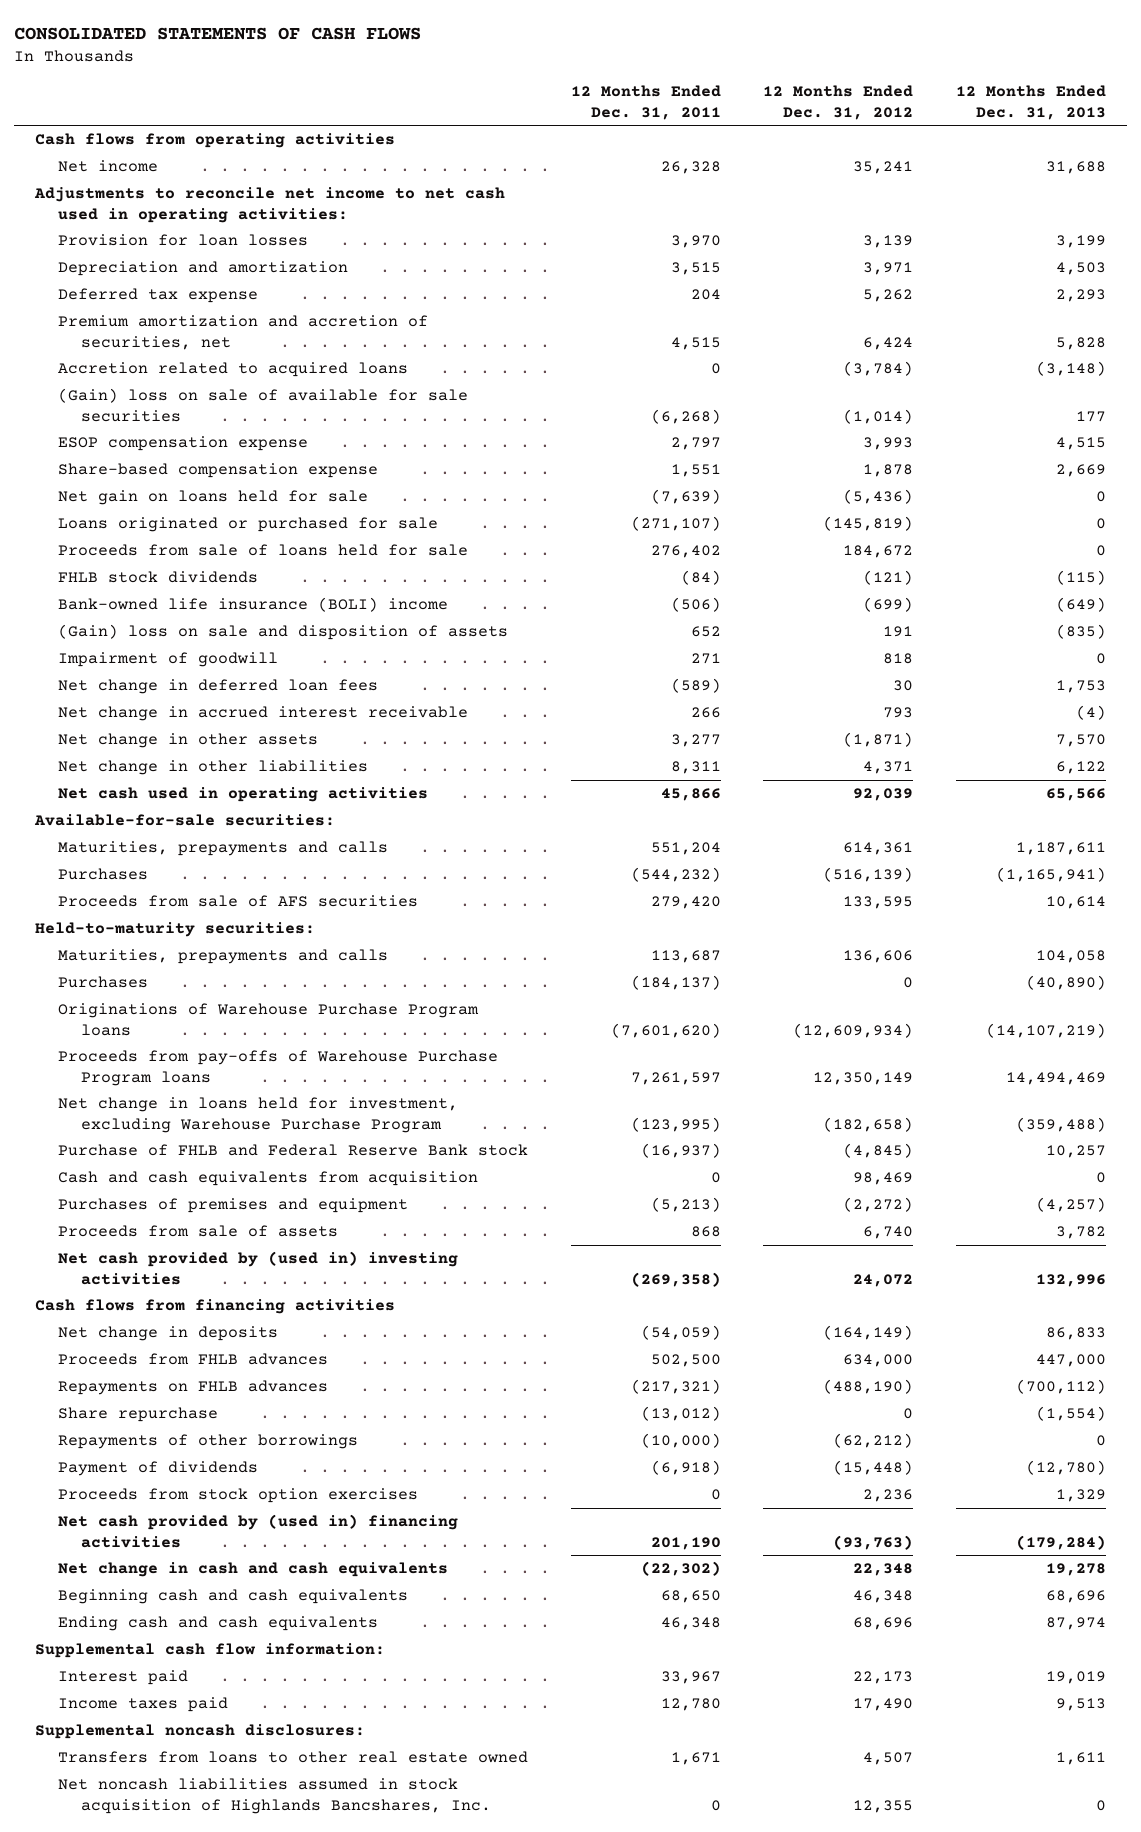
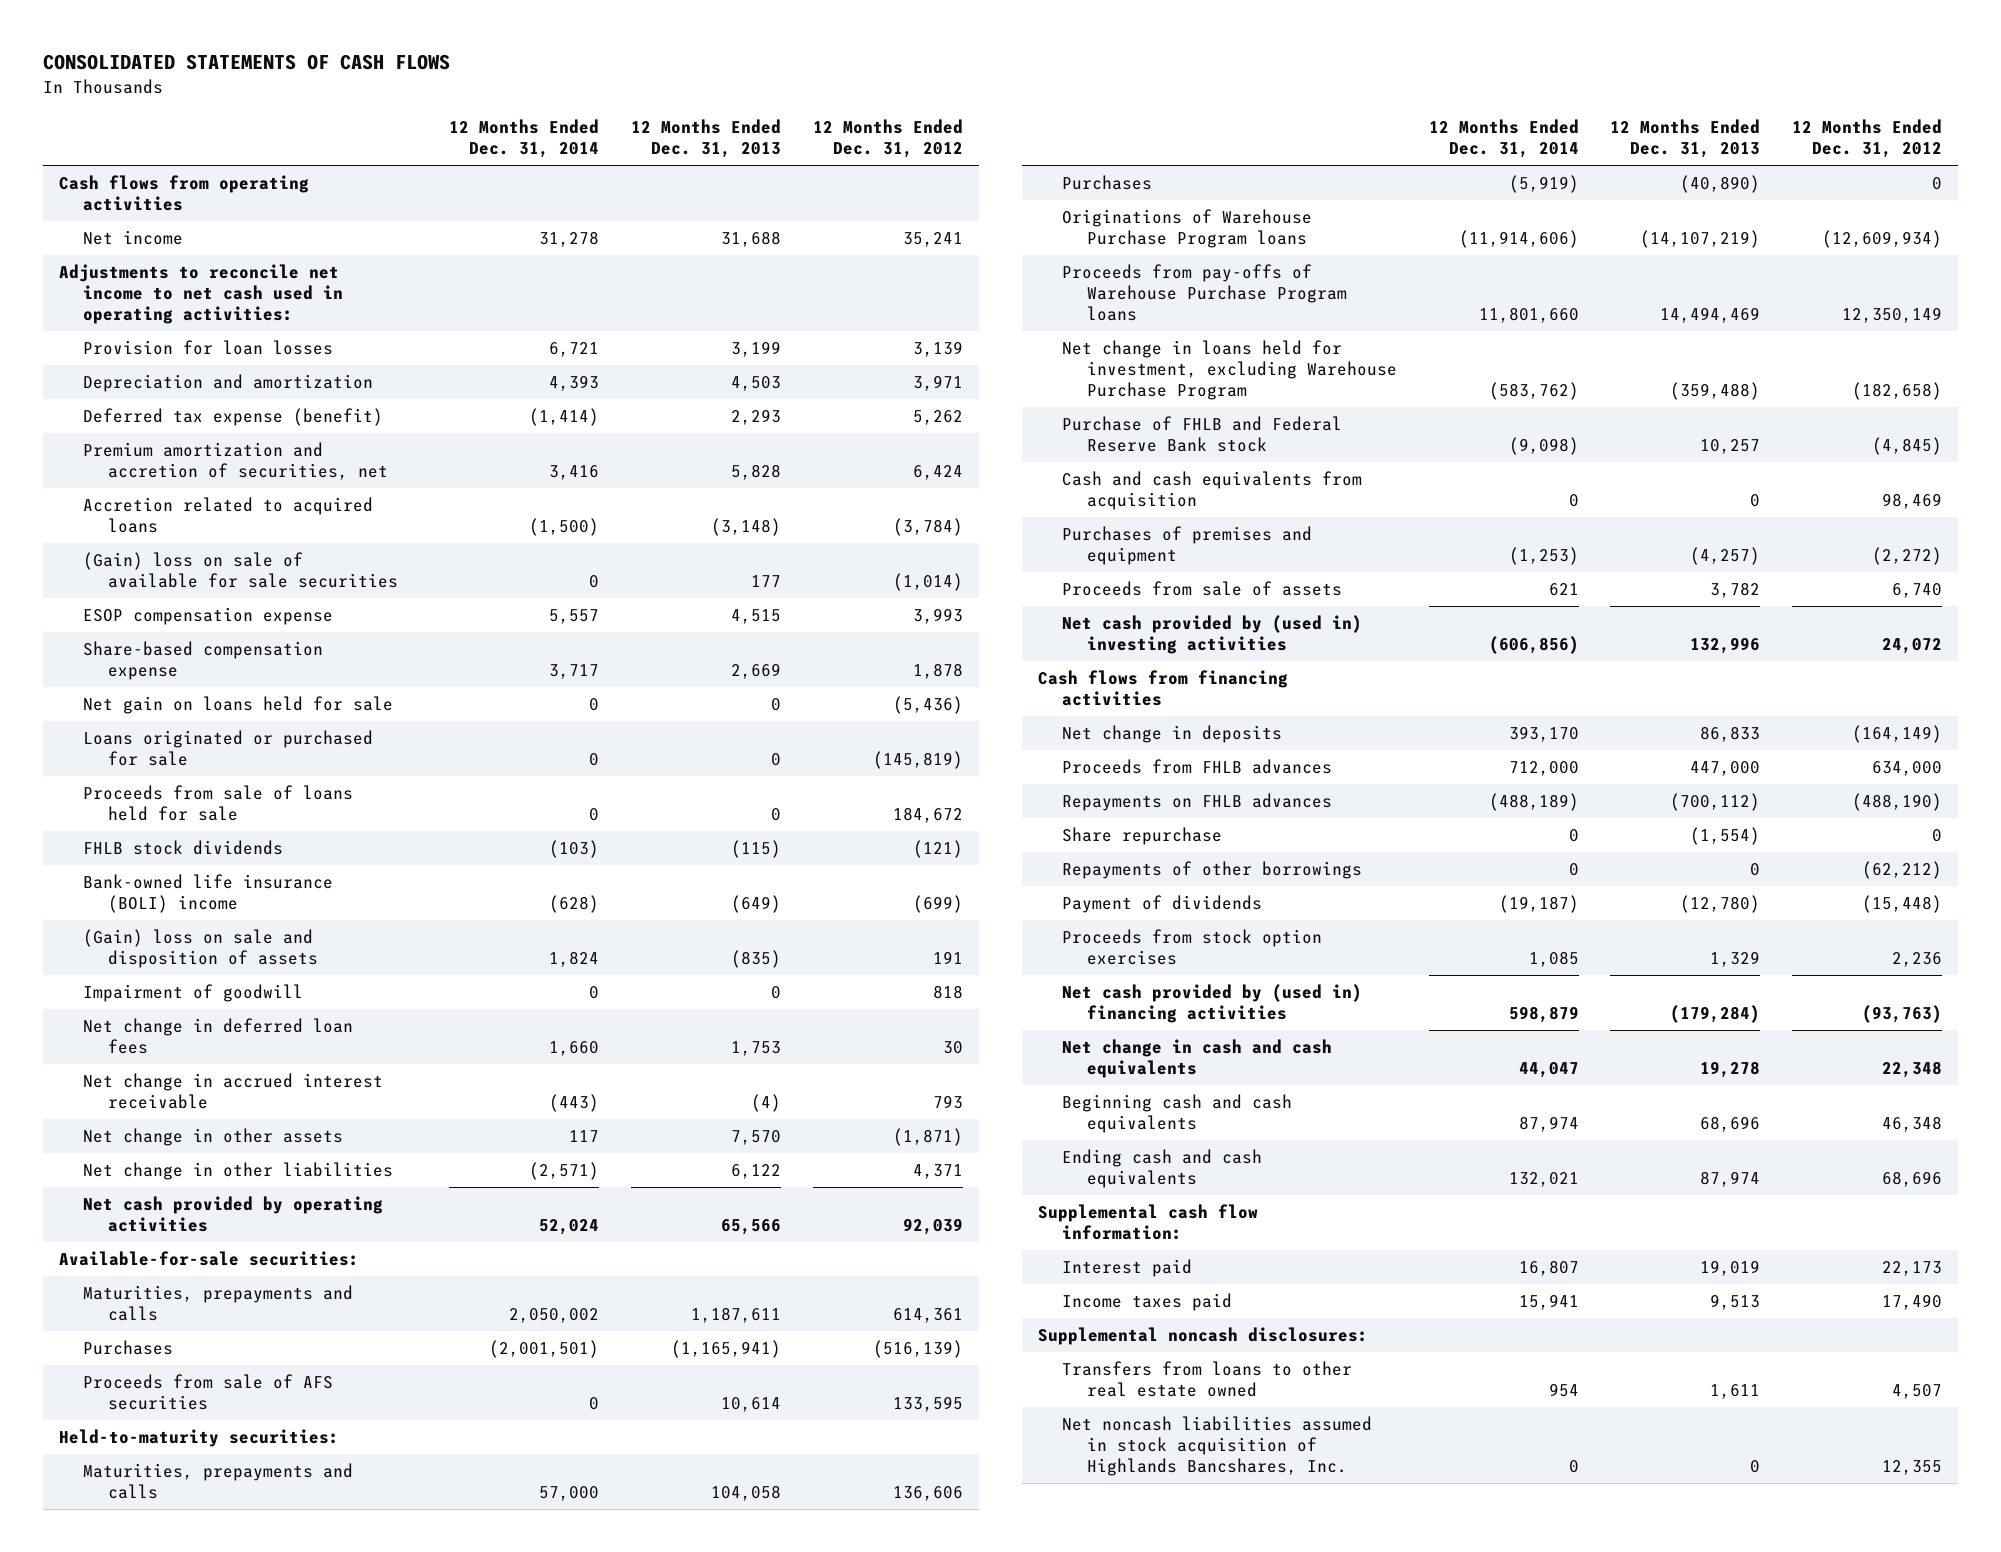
- | 12 Months Ended Dec. 31, 2011 | 12 Months Ended Dec. 31, 2012 | 12 Months Ended Dec. 31, 2013
+ | 12 Months Ended Dec. 31, 2014 | 12 Months Ended Dec. 31, 2013 | 12 Months Ended Dec. 31, 2012
- Deferred tax expense | 204 | 5,262 | 2,293
+ Deferred tax expense (benefit) | (1,414) | 2,293 | 5,262
- Net cash used in operating activities | 45,866 | 92,039 | 65,566
+ Net cash provided by operating activities | 52,024 | 65,566 | 92,039

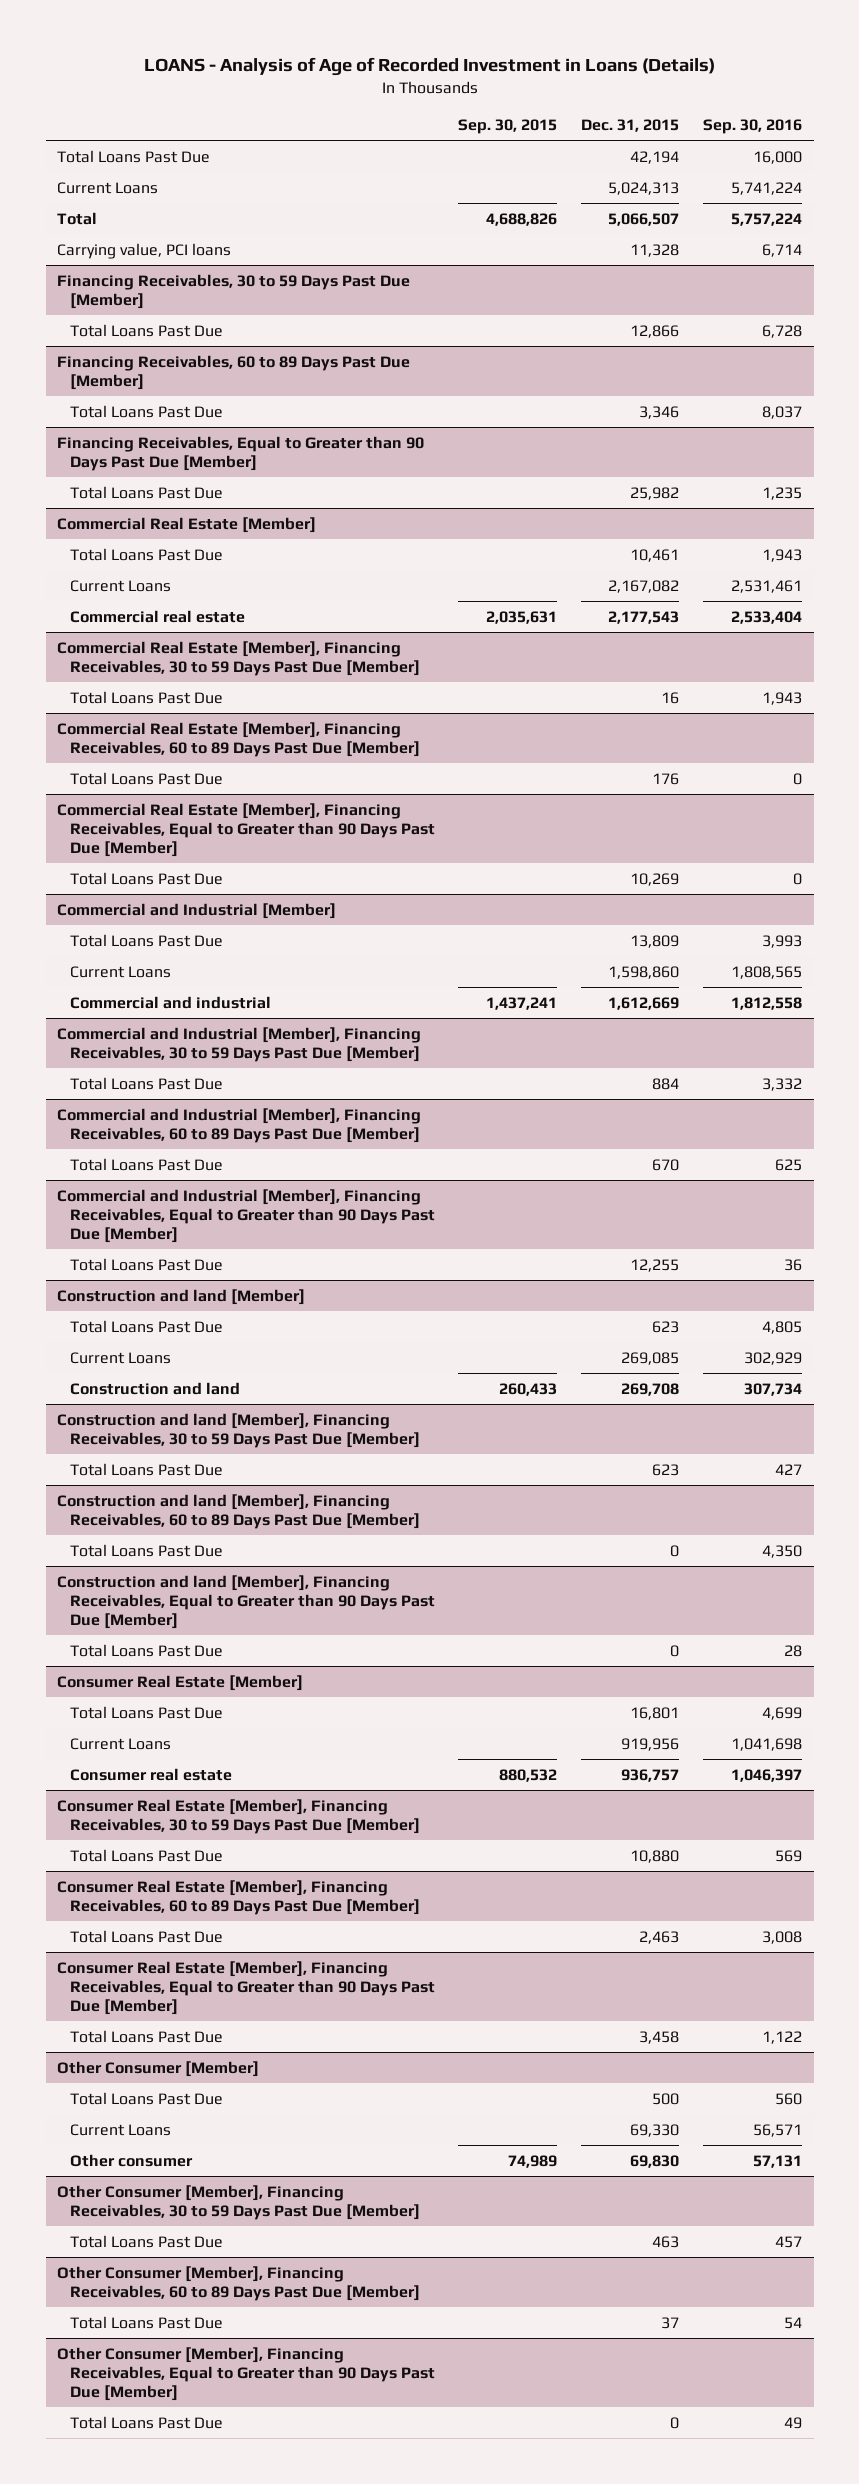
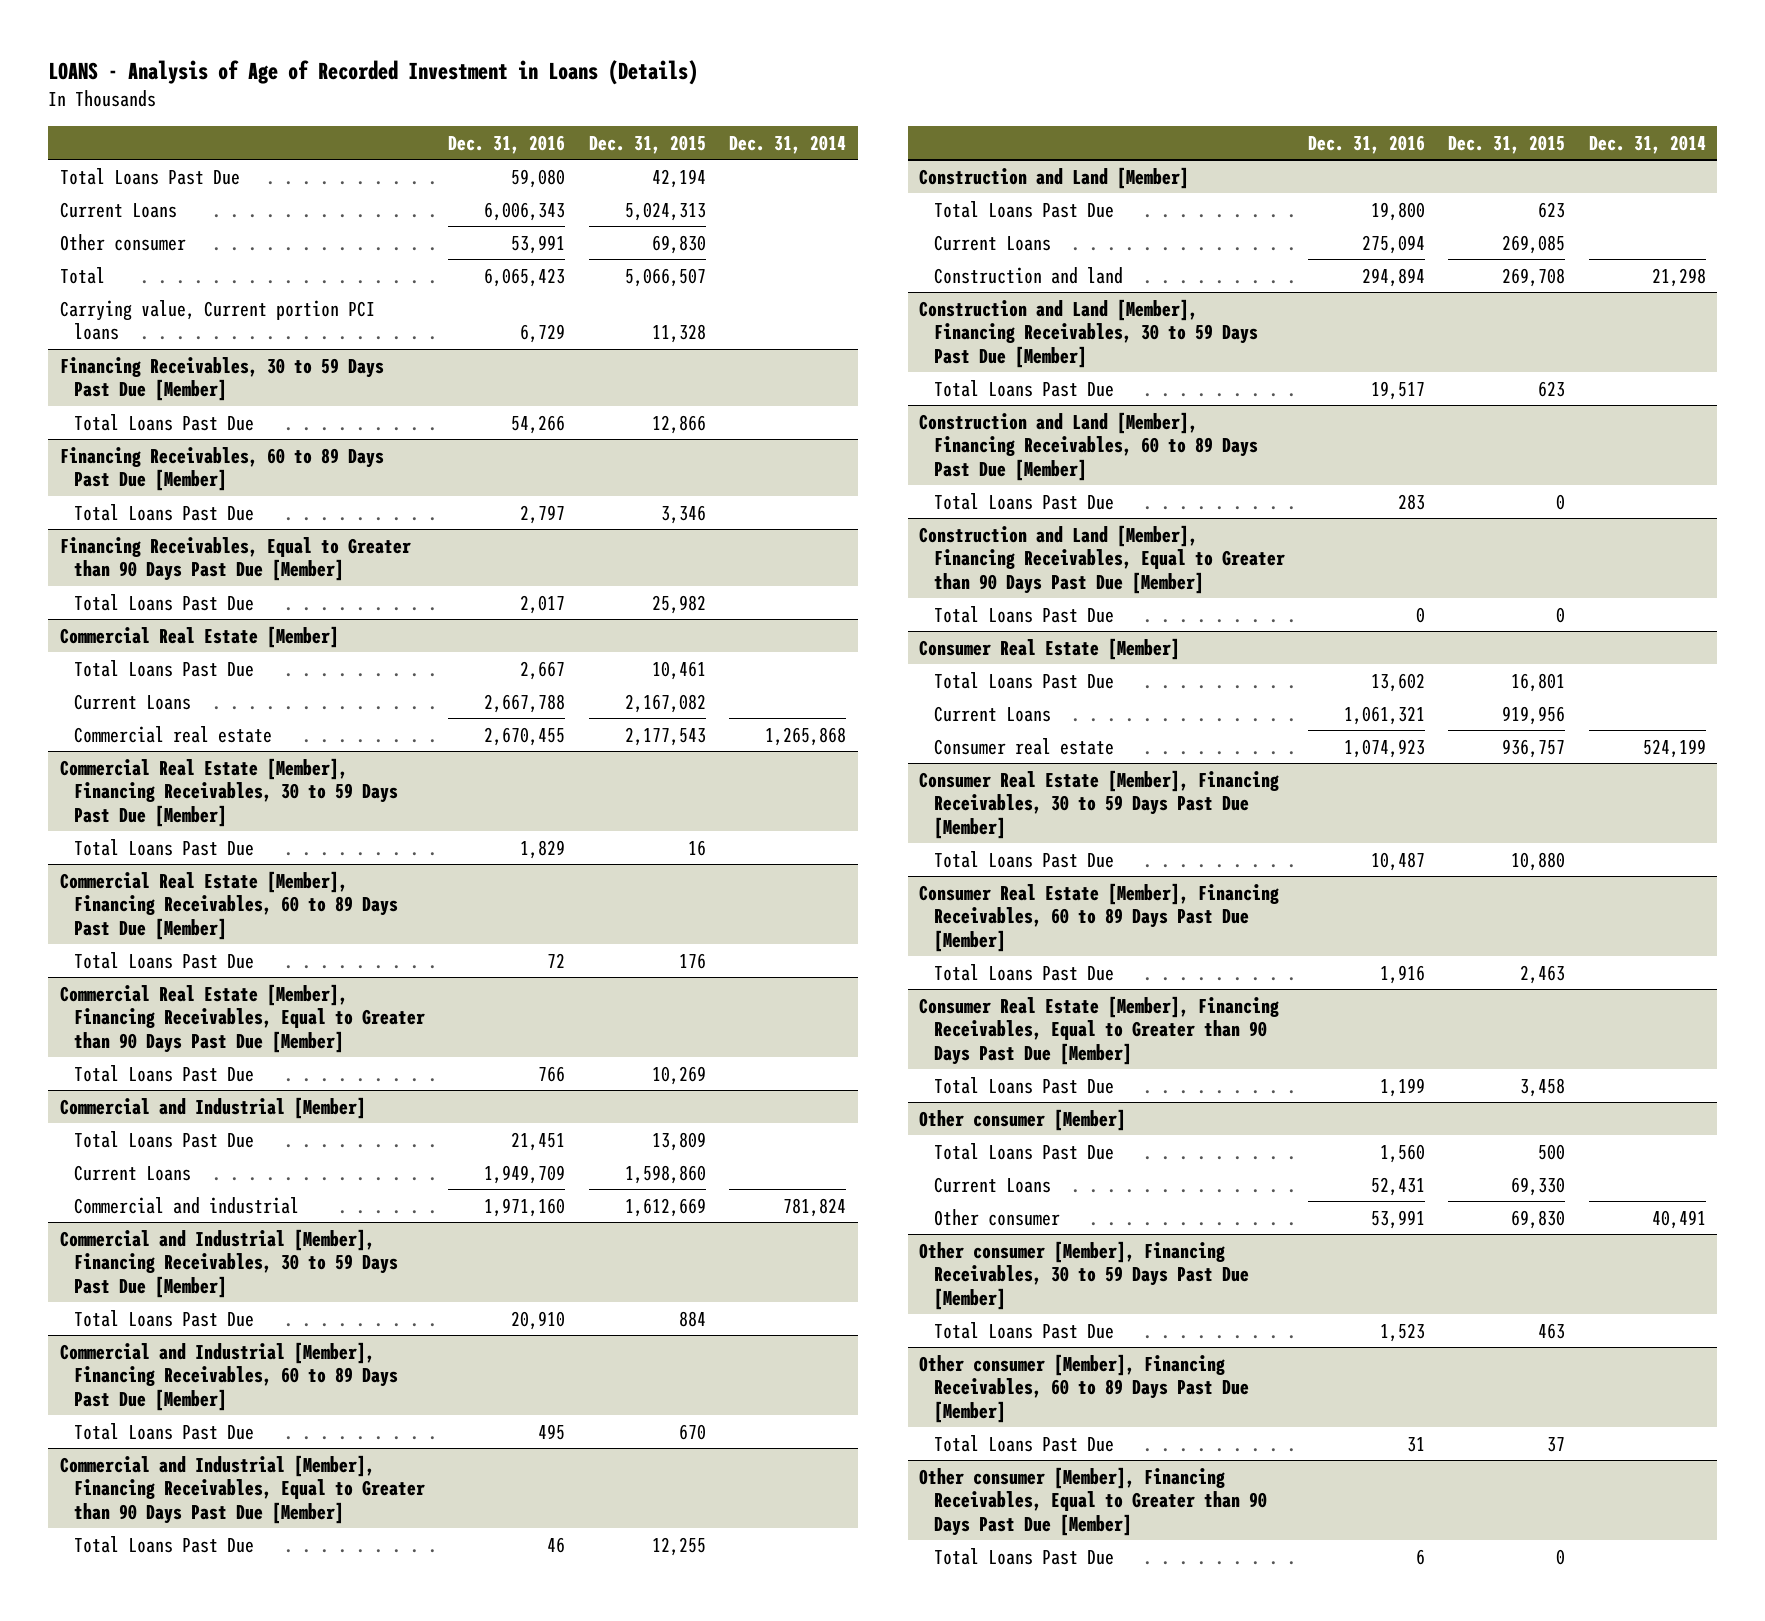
- | Sep. 30, 2015 | Dec. 31, 2015 | Sep. 30, 2016
+ | Dec. 31, 2016 | Dec. 31, 2015 | Dec. 31, 2014
+ Other consumer | 53,991 | 69,830 |
- Carrying value, PCI loans | | 11,328 | 6,714
+ Carrying value, Current portion PCI loans | 6,729 | 11,328 |
- Construction and land [Member]
+ Construction and Land [Member]
- Construction and land [Member], Financing Receivables, 30 to 59 Days Past Due [Member]
+ Construction and Land [Member], Financing Receivables, 30 to 59 Days Past Due [Member]
- Construction and land [Member], Financing Receivables, 60 to 89 Days Past Due [Member]
+ Construction and Land [Member], Financing Receivables, 60 to 89 Days Past Due [Member]
- Construction and land [Member], Financing Receivables, Equal to Greater than 90 Days Past Due [Member]
+ Construction and Land [Member], Financing Receivables, Equal to Greater than 90 Days Past Due [Member]
- Other Consumer [Member]
+ Other consumer [Member]
- Other Consumer [Member], Financing Receivables, 30 to 59 Days Past Due [Member]
+ Other consumer [Member], Financing Receivables, 30 to 59 Days Past Due [Member]
- Other Consumer [Member], Financing Receivables, 60 to 89 Days Past Due [Member]
+ Other consumer [Member], Financing Receivables, 60 to 89 Days Past Due [Member]
- Other Consumer [Member], Financing Receivables, Equal to Greater than 90 Days Past Due [Member]
+ Other consumer [Member], Financing Receivables, Equal to Greater than 90 Days Past Due [Member]

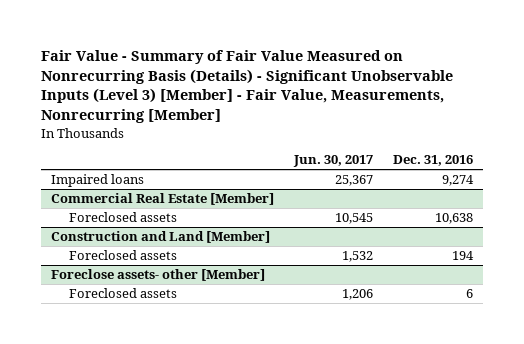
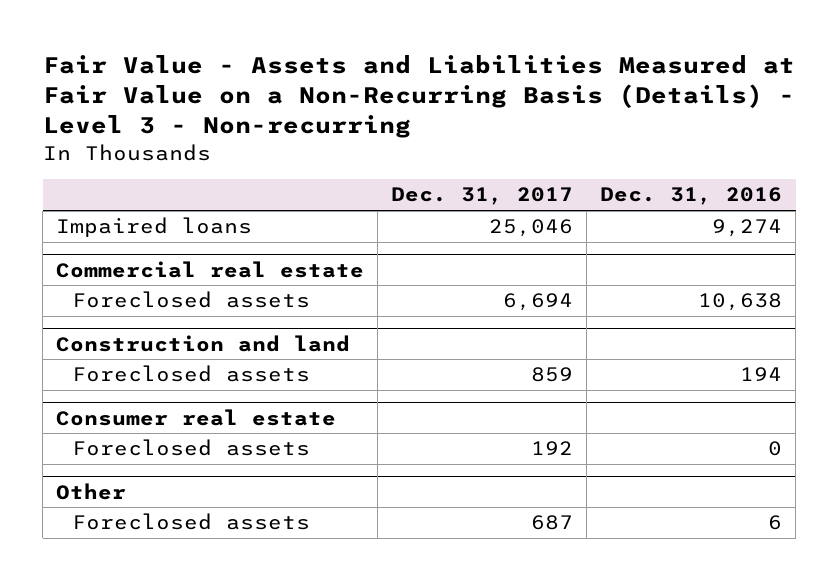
- Fair Value - Summary of Fair Value Measured on Nonrecurring Basis (Details) - Significant Unobservable Inputs (Level 3) [Member] - Fair Value, Measurements, Nonrecurring [Member]
+ Fair Value - Assets and Liabilities Measured at Fair Value on a Non-Recurring Basis (Details) - Level 3 - Non-recurring
- | Jun. 30, 2017 | Dec. 31, 2016
+ | Dec. 31, 2017 | Dec. 31, 2016
- Commercial Real Estate [Member]
+ Commercial real estate
- Construction and Land [Member]
+ Construction and land
- Foreclose assets- other [Member]
+ Consumer real estate
+ Foreclosed assets | 192 | 0
+ Other

